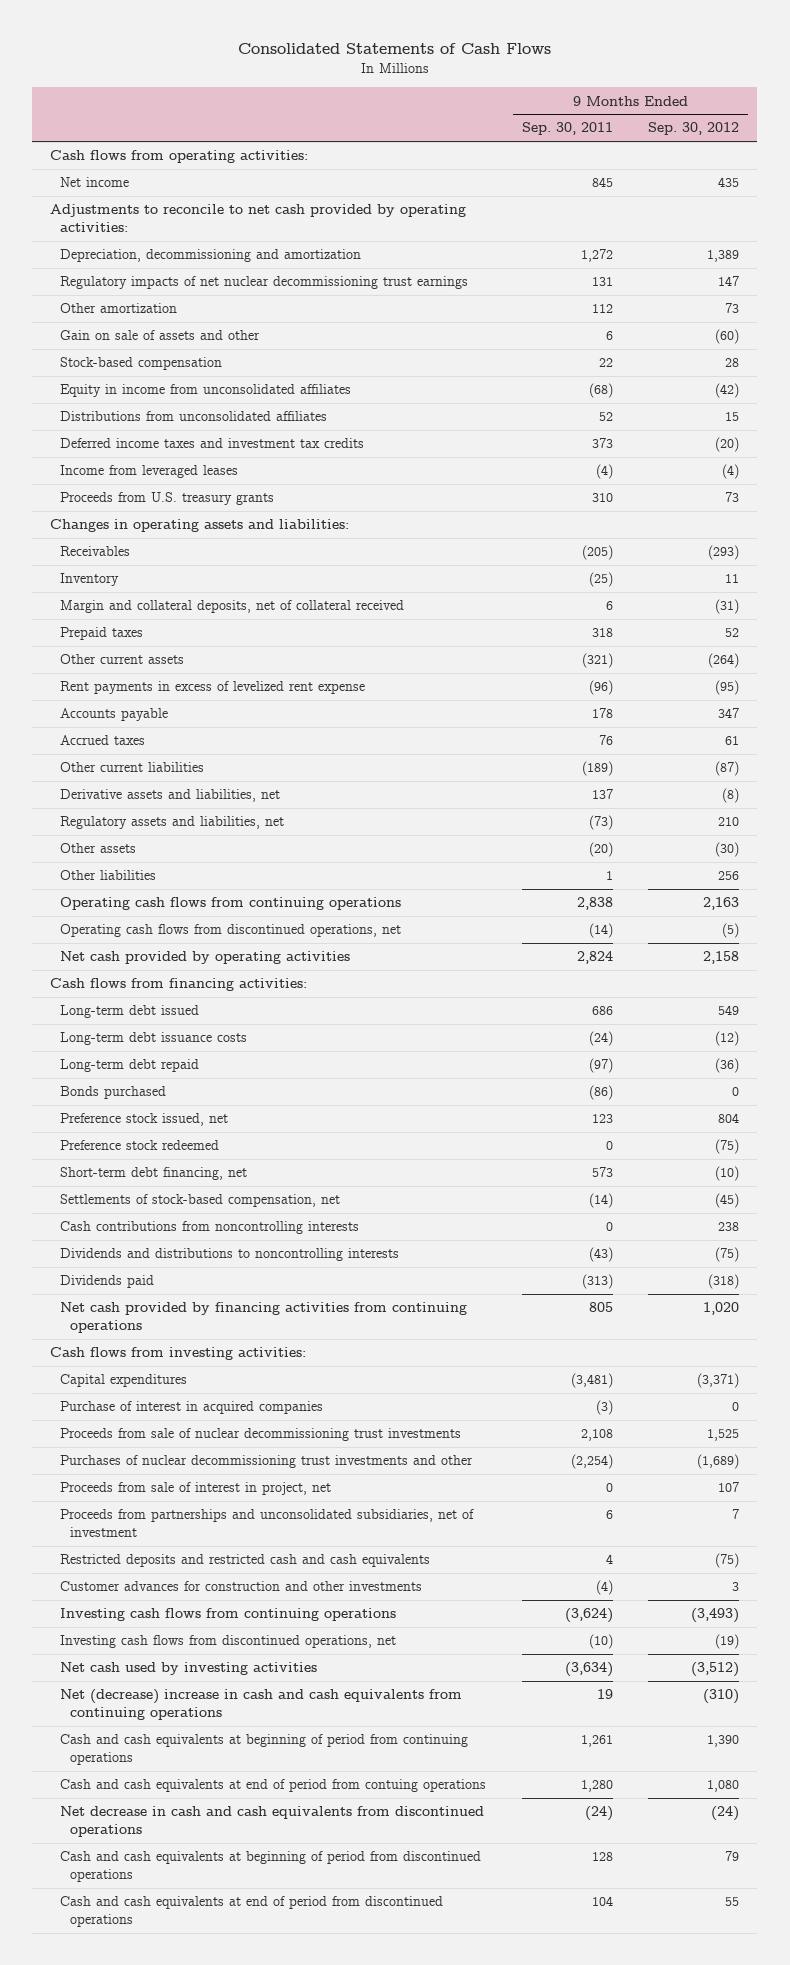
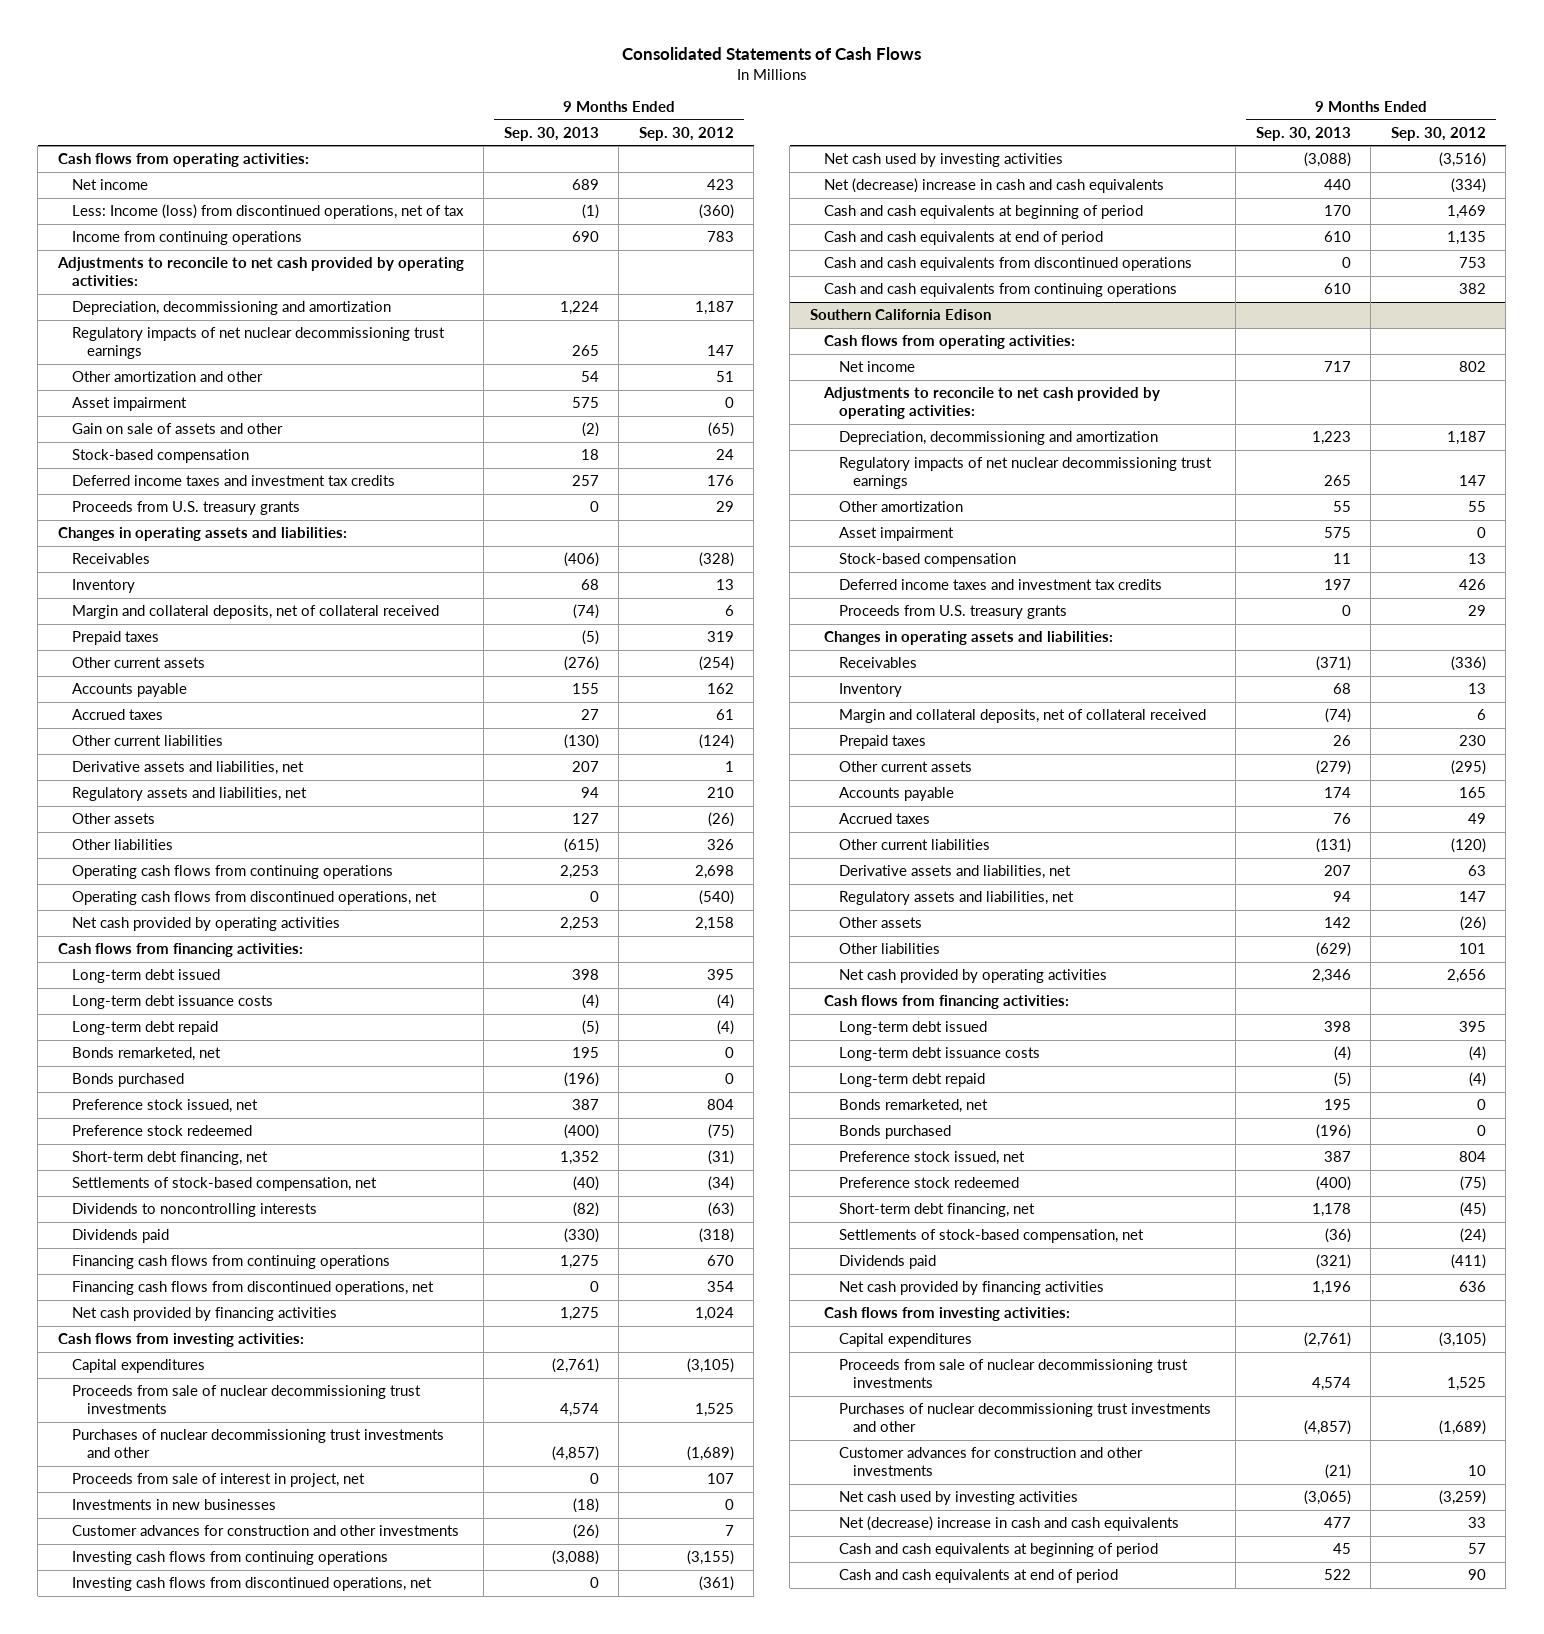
- | 9 Months Ended Sep. 30, 2011 | 9 Months Ended Sep. 30, 2012
+ | 9 Months Ended Sep. 30, 2013 | 9 Months Ended Sep. 30, 2012
- Net income | 845 | 435
+ Net income | 689 | 423
+ Less: Income (loss) from discontinued operations, net of tax | (1) | (360)
+ Income from continuing operations | 690 | 783
- Depreciation, decommissioning and amortization | 1,272 | 1,389
+ Depreciation, decommissioning and amortization | 1,224 | 1,187
- Other amortization | 112 | 73
- Gain on sale of assets and other | 6 | (60)
- Stock-based compensation | 22 | 28
- Equity in income from unconsolidated affiliates | (68) | (42)
- Distributions from unconsolidated affiliates | 52 | 15
- Deferred income taxes and investment tax credits | 373 | (20)
- Income from leveraged leases | (4) | (4)
- Proceeds from U.S. treasury grants | 310 | 73
+ Other amortization and other | 54 | 51
+ Asset impairment | 575 | 0
+ Gain on sale of assets and other | (2) | (65)
+ Stock-based compensation | 18 | 24
+ Deferred income taxes and investment tax credits | 257 | 176
+ Proceeds from U.S. treasury grants | 0 | 29
- Receivables | (205) | (293)
- Inventory | (25) | 11
- Margin and collateral deposits, net of collateral received | 6 | (31)
- Prepaid taxes | 318 | 52
- Other current assets | (321) | (264)
- Rent payments in excess of levelized rent expense | (96) | (95)
- Accounts payable | 178 | 347
+ Receivables | (406) | (328)
+ Inventory | 68 | 13
+ Margin and collateral deposits, net of collateral received | (74) | 6
+ Prepaid taxes | (5) | 319
+ Other current assets | (276) | (254)
+ Accounts payable | 155 | 162
- Other current liabilities | (189) | (87)
- Derivative assets and liabilities, net | 137 | (8)
+ Other current liabilities | (130) | (124)
+ Derivative assets and liabilities, net | 207 | 1
- Other assets | (20) | (30)
- Other liabilities | 1 | 256
- Operating cash flows from continuing operations | 2,838 | 2,163
- Operating cash flows from discontinued operations, net | (14) | (5)
+ Other assets | 127 | (26)
+ Other liabilities | (615) | 326
+ Operating cash flows from continuing operations | 2,253 | 2,698
+ Operating cash flows from discontinued operations, net | 0 | (540)
- Long-term debt issued | 686 | 549
- Long-term debt issuance costs | (24) | (12)
- Long-term debt repaid | (97) | (36)
+ Long-term debt issued | 398 | 395
+ Long-term debt issuance costs | (4) | (4)
+ Long-term debt repaid | (5) | (4)
+ Bonds remarketed, net | 195 | 0
- Short-term debt financing, net | 573 | (10)
- Settlements of stock-based compensation, net | (14) | (45)
- Cash contributions from noncontrolling interests | 0 | 238
- Dividends and distributions to noncontrolling interests | (43) | (75)
+ Short-term debt financing, net | 1,352 | (31)
+ Settlements of stock-based compensation, net | (40) | (34)
+ Dividends to noncontrolling interests | (82) | (63)
- Net cash provided by financing activities from continuing operations | 805 | 1,020
+ Financing cash flows from continuing operations | 1,275 | 670
+ Financing cash flows from discontinued operations, net | 0 | 354
+ Net cash provided by financing activities | 1,275 | 1,024
- Capital expenditures | (3,481) | (3,371)
- Purchase of interest in acquired companies | (3) | 0
+ Capital expenditures | (2,761) | (3,105)
- Proceeds from partnerships and unconsolidated subsidiaries, net of investment | 6 | 7
- Restricted deposits and restricted cash and cash equivalents | 4 | (75)
- Customer advances for construction and other investments | (4) | 3
- Investing cash flows from continuing operations | (3,624) | (3,493)
- Investing cash flows from discontinued operations, net | (10) | (19)
- Net cash used by investing activities | (3,634) | (3,512)
- Net (decrease) increase in cash and cash equivalents from continuing operations | 19 | (310)
- Cash and cash equivalents at beginning of period from continuing operations | 1,261 | 1,390
- Cash and cash equivalents at end of period from contuing operations | 1,280 | 1,080
- Net decrease in cash and cash equivalents from discontinued operations | (24) | (24)
- Cash and cash equivalents at beginning of period from discontinued operations | 128 | 79
- Cash and cash equivalents at end of period from discontinued operations | 104 | 55
+ Investments in new businesses | (18) | 0
+ Customer advances for construction and other investments | (26) | 7
+ Investing cash flows from continuing operations | (3,088) | (3,155)
+ Investing cash flows from discontinued operations, net | 0 | (361)
+ Net cash used by investing activities | (3,088) | (3,516)
+ Net (decrease) increase in cash and cash equivalents | 440 | (334)
+ Cash and cash equivalents at beginning of period | 170 | 1,469
+ Cash and cash equivalents at end of period | 610 | 1,135
+ Cash and cash equivalents from discontinued operations | 0 | 753
+ Cash and cash equivalents from continuing operations | 610 | 382
+ Southern California Edison
+ Cash flows from operating activities:
+ Net income | 717 | 802
+ Adjustments to reconcile to net cash provided by operating activities:
+ Depreciation, decommissioning and amortization | 1,223 | 1,187
+ Regulatory impacts of net nuclear decommissioning trust earnings | 265 | 147
+ Other amortization | 55 | 55
+ Asset impairment | 575 | 0
+ Stock-based compensation | 11 | 13
+ Deferred income taxes and investment tax credits | 197 | 426
+ Proceeds from U.S. treasury grants | 0 | 29
+ Changes in operating assets and liabilities:
+ Receivables | (371) | (336)
+ Inventory | 68 | 13
+ Margin and collateral deposits, net of collateral received | (74) | 6
+ Prepaid taxes | 26 | 230
+ Other current assets | (279) | (295)
+ Accounts payable | 174 | 165
+ Accrued taxes | 76 | 49
+ Other current liabilities | (131) | (120)
+ Derivative assets and liabilities, net | 207 | 63
+ Regulatory assets and liabilities, net | 94 | 147
+ Other assets | 142 | (26)
+ Other liabilities | (629) | 101
+ Net cash provided by operating activities | 2,346 | 2,656
+ Cash flows from financing activities:
+ Long-term debt issued | 398 | 395
+ Long-term debt issuance costs | (4) | (4)
+ Long-term debt repaid | (5) | (4)
+ Bonds remarketed, net | 195 | 0
+ Bonds purchased | (196) | 0
+ Preference stock issued, net | 387 | 804
+ Preference stock redeemed | (400) | (75)
+ Short-term debt financing, net | 1,178 | (45)
+ Settlements of stock-based compensation, net | (36) | (24)
+ Dividends paid | (321) | (411)
+ Net cash provided by financing activities | 1,196 | 636
+ Cash flows from investing activities:
+ Capital expenditures | (2,761) | (3,105)
+ Proceeds from sale of nuclear decommissioning trust investments | 4,574 | 1,525
+ Purchases of nuclear decommissioning trust investments and other | (4,857) | (1,689)
+ Customer advances for construction and other investments | (21) | 10
+ Net cash used by investing activities | (3,065) | (3,259)
+ Net (decrease) increase in cash and cash equivalents | 477 | 33
+ Cash and cash equivalents at beginning of period | 45 | 57
+ Cash and cash equivalents at end of period | 522 | 90

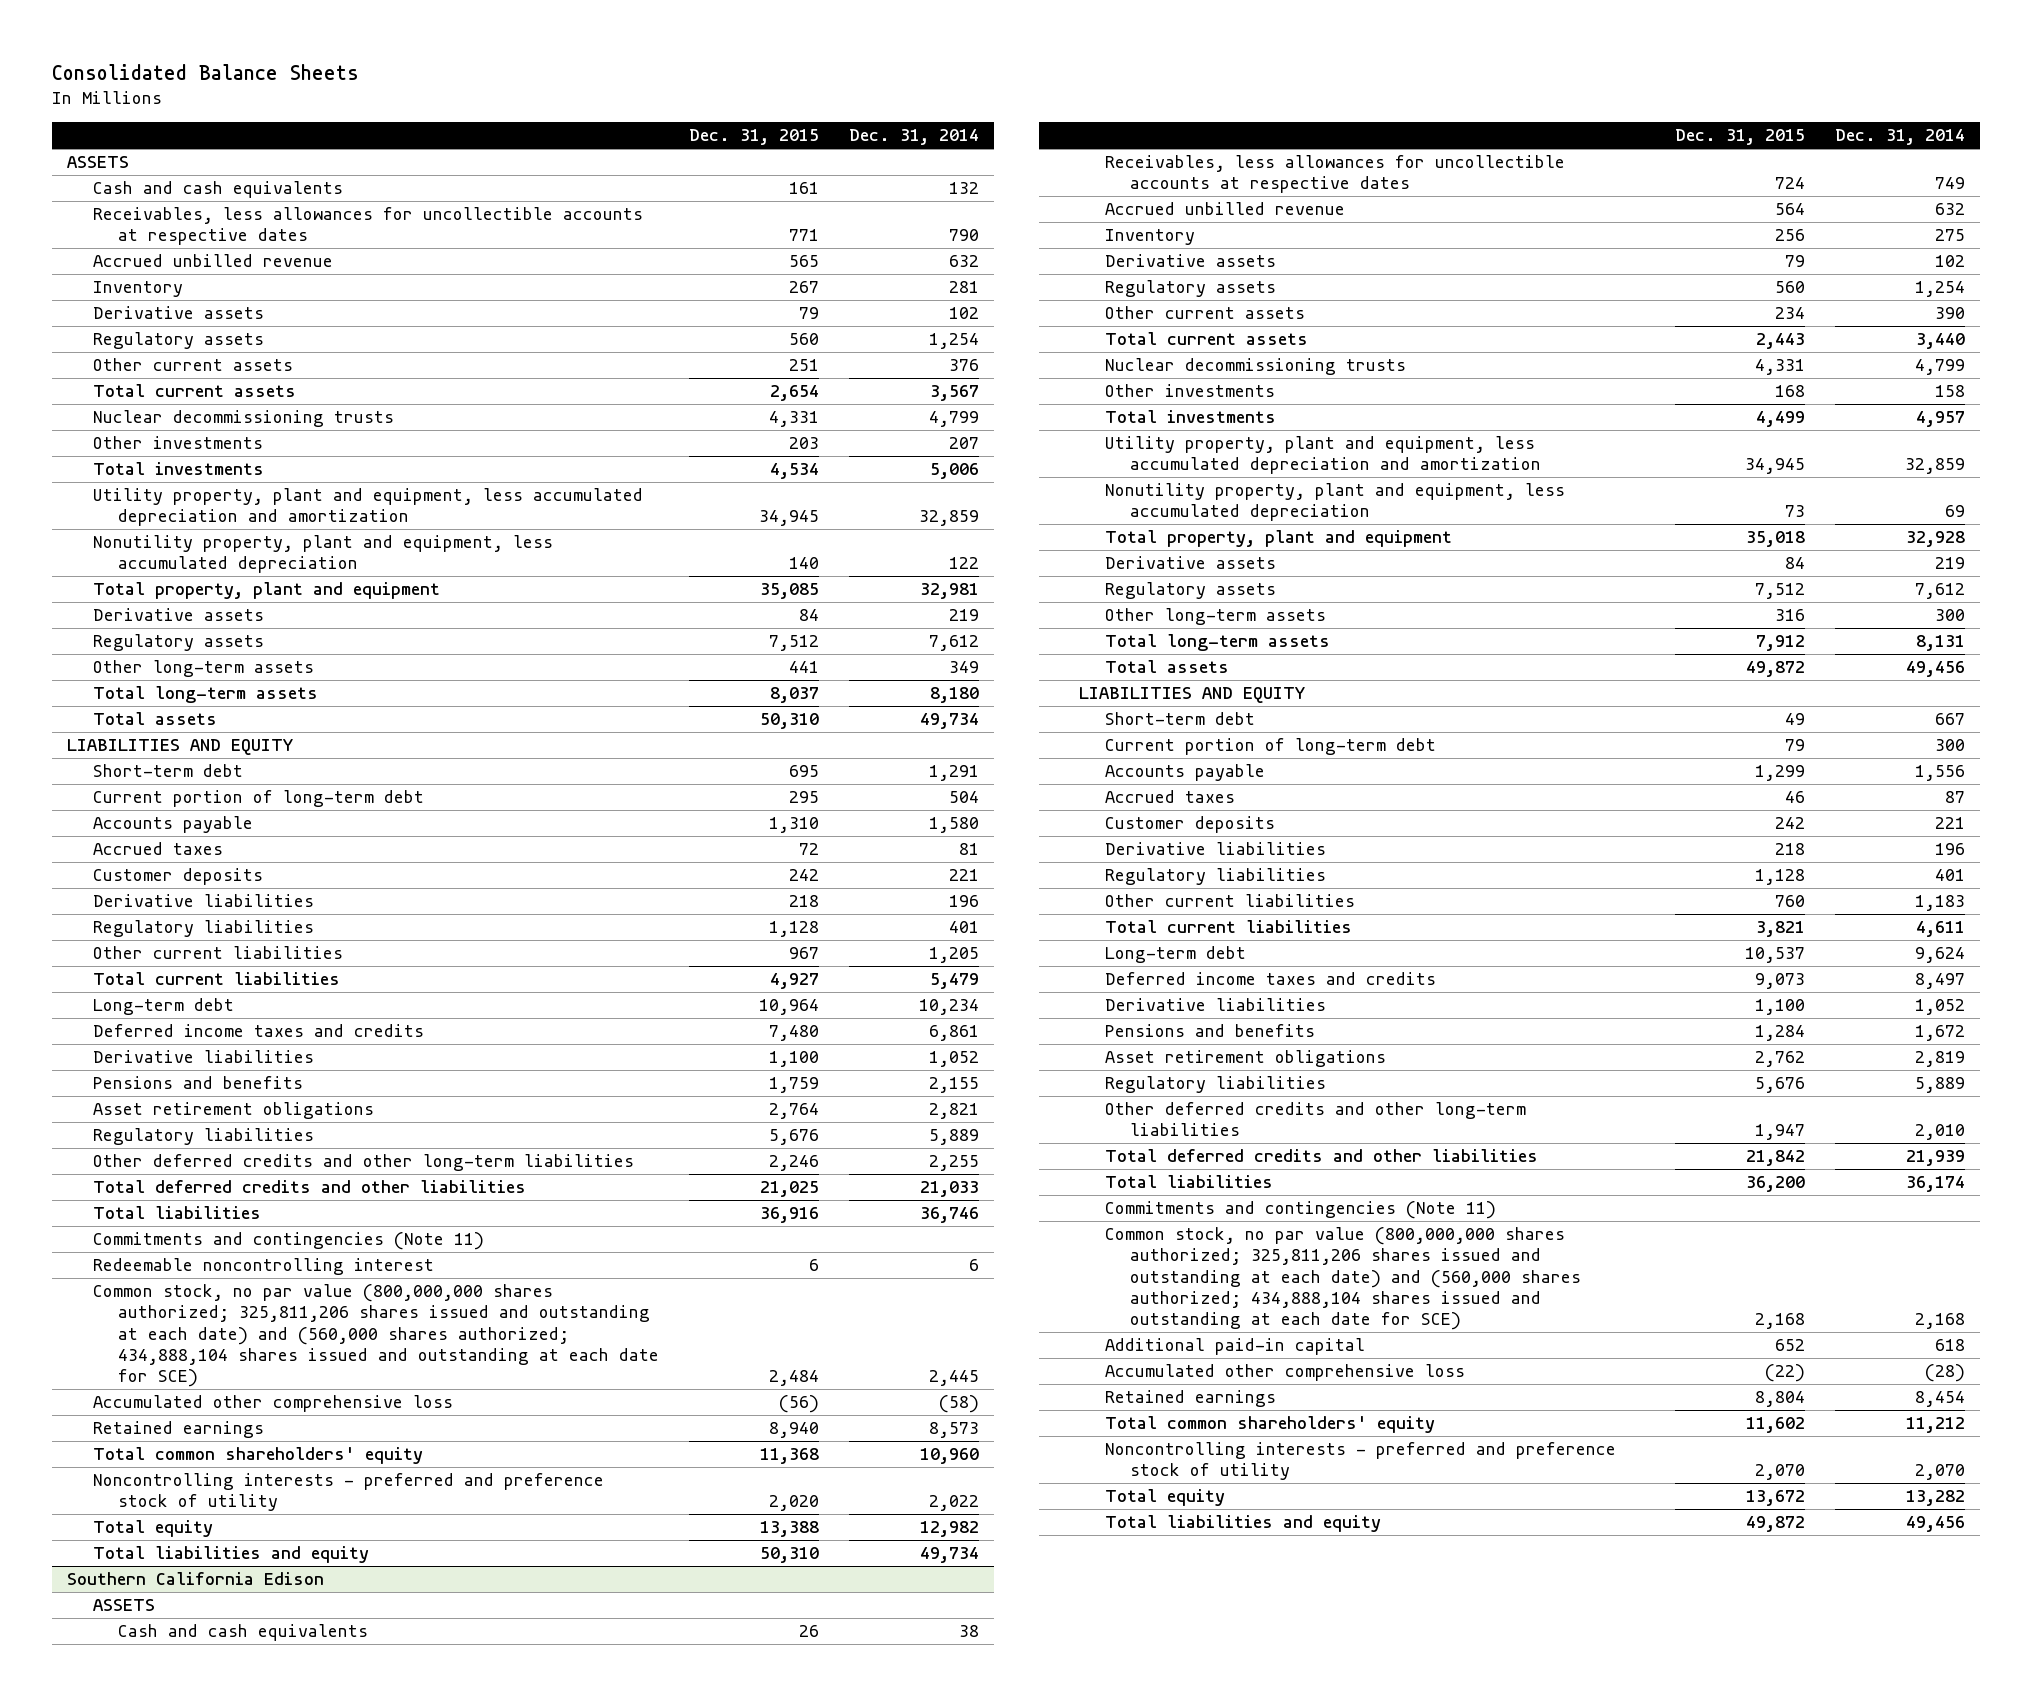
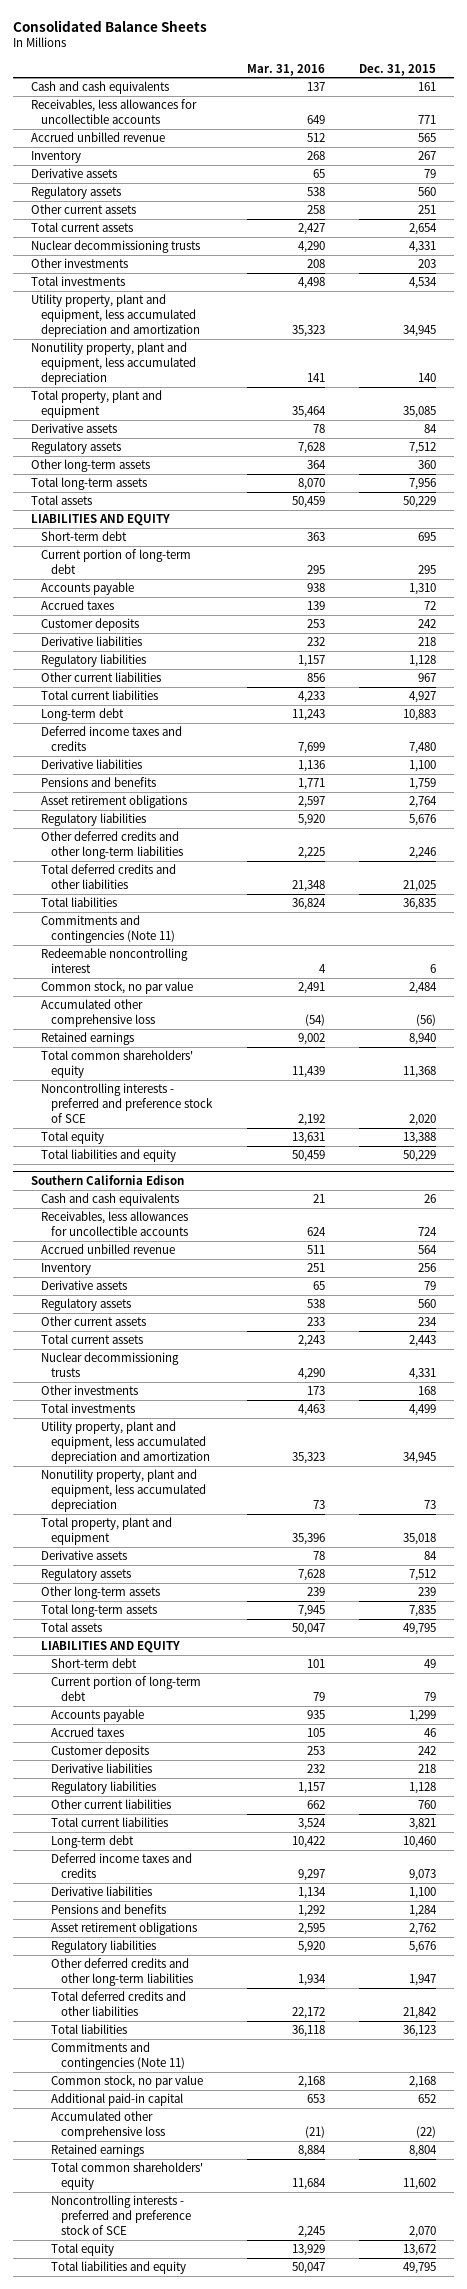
- | Dec. 31, 2015 | Dec. 31, 2014
+ | Mar. 31, 2016 | Dec. 31, 2015
- ASSETS
- Receivables, less allowances for uncollectible accounts at respective dates | 771 | 790
+ Receivables, less allowances for uncollectible accounts | 649 | 771
- Other long-term assets | 441 | 349
- Total long-term assets | 8,037 | 8,180
- Total assets | 50,310 | 49,734
+ Other long-term assets | 364 | 360
+ Total long-term assets | 8,070 | 7,956
+ Total assets | 50,459 | 50,229
- Long-term debt | 10,964 | 10,234
+ Long-term debt | 11,243 | 10,883
- Total liabilities | 36,916 | 36,746
+ Total liabilities | 36,824 | 36,835
- Common stock, no par value (800,000,000 shares authorized; 325,811,206 shares issued and outstanding at each date) and (560,000 shares authorized; 434,888,104 shares issued and outstanding at each date for SCE) | 2,484 | 2,445
+ Common stock, no par value | 2,491 | 2,484
- Noncontrolling interests - preferred and preference stock of utility | 2,020 | 2,022
+ Noncontrolling interests - preferred and preference stock of SCE | 2,192 | 2,020
- Total liabilities and equity | 50,310 | 49,734
+ Total liabilities and equity | 50,459 | 50,229
@ Southern California Edison
- ASSETS
- Receivables, less allowances for uncollectible accounts at respective dates | 724 | 749
+ Receivables, less allowances for uncollectible accounts | 624 | 724
- Other long-term assets | 316 | 300
- Total long-term assets | 7,912 | 8,131
- Total assets | 49,872 | 49,456
+ Other long-term assets | 239 | 239
+ Total long-term assets | 7,945 | 7,835
+ Total assets | 50,047 | 49,795
- Long-term debt | 10,537 | 9,624
+ Long-term debt | 10,422 | 10,460
- Total liabilities | 36,200 | 36,174
+ Total liabilities | 36,118 | 36,123
- Common stock, no par value (800,000,000 shares authorized; 325,811,206 shares issued and outstanding at each date) and (560,000 shares authorized; 434,888,104 shares issued and outstanding at each date for SCE) | 2,168 | 2,168
+ Common stock, no par value | 2,168 | 2,168
- Noncontrolling interests - preferred and preference stock of utility | 2,070 | 2,070
+ Noncontrolling interests - preferred and preference stock of SCE | 2,245 | 2,070
- Total liabilities and equity | 49,872 | 49,456
+ Total liabilities and equity | 50,047 | 49,795

